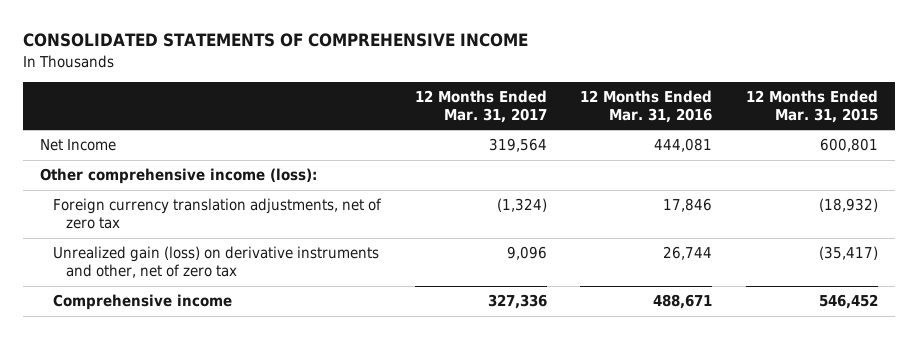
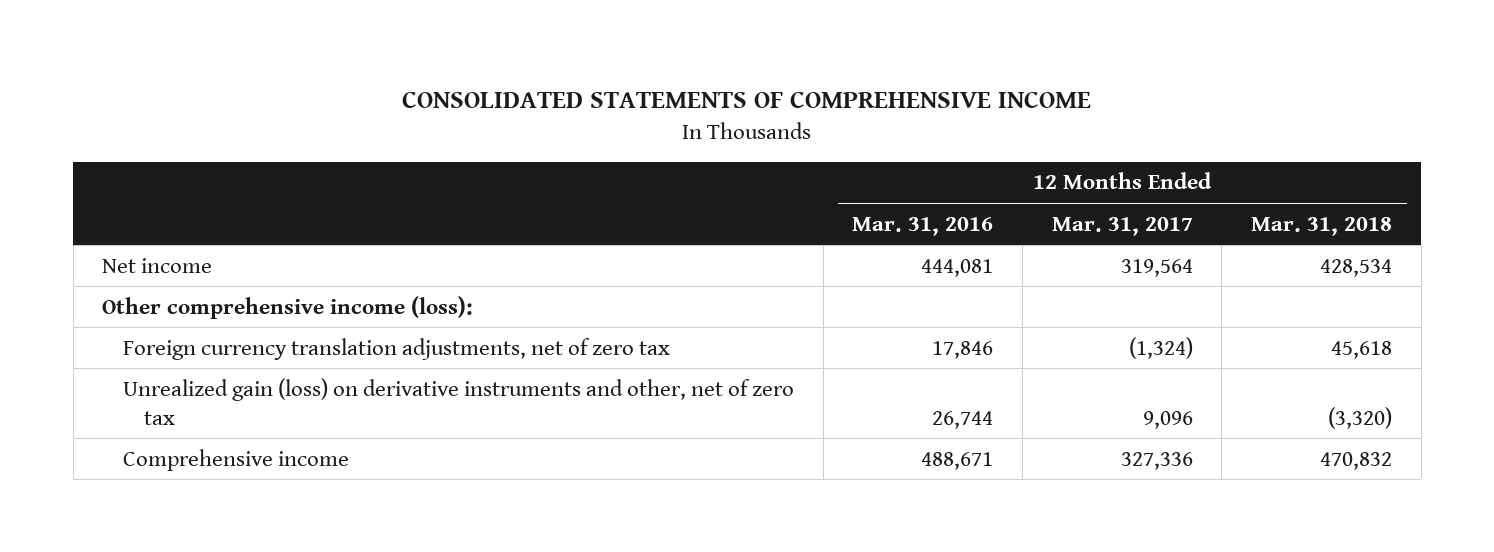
- | 12 Months Ended Mar. 31, 2017 | 12 Months Ended Mar. 31, 2016 | 12 Months Ended Mar. 31, 2015
+ | 12 Months Ended Mar. 31, 2016 | 12 Months Ended Mar. 31, 2017 | 12 Months Ended Mar. 31, 2018
- Net Income | 319,564 | 444,081 | 600,801
+ Net income | 444,081 | 319,564 | 428,534

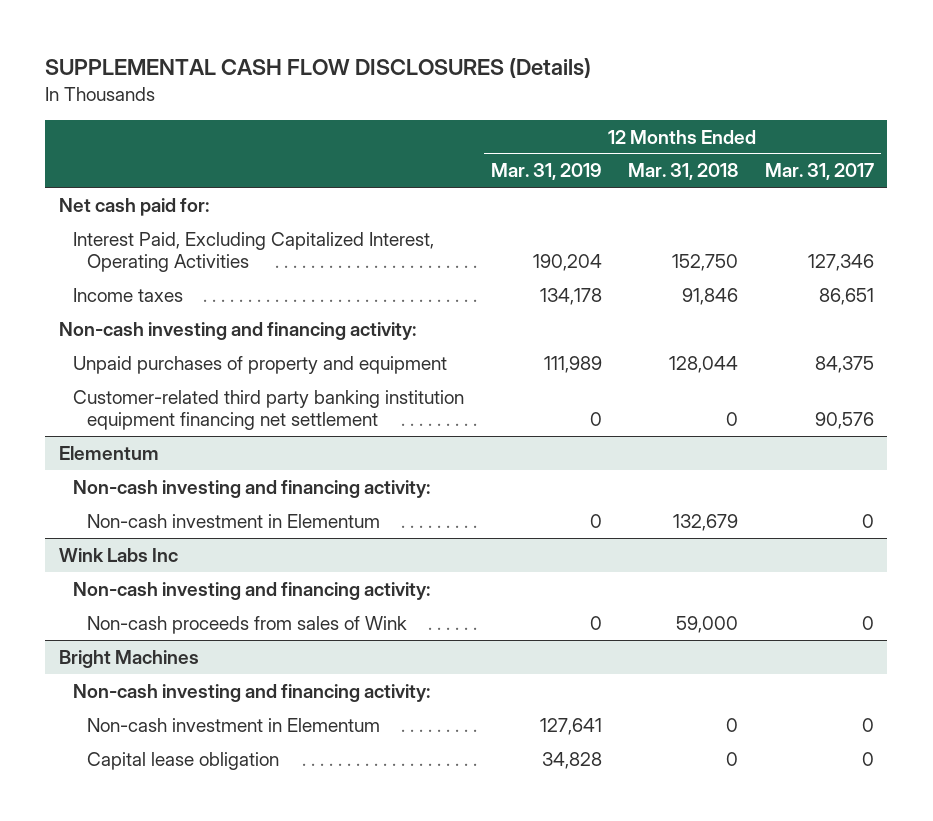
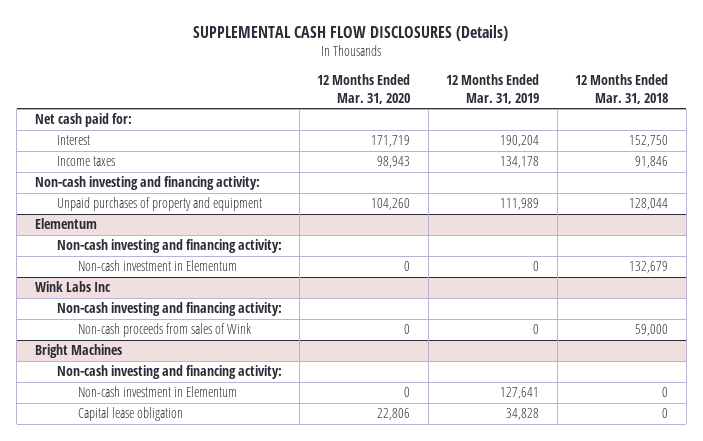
- | 12 Months Ended Mar. 31, 2019 | 12 Months Ended Mar. 31, 2018 | 12 Months Ended Mar. 31, 2017
+ | 12 Months Ended Mar. 31, 2020 | 12 Months Ended Mar. 31, 2019 | 12 Months Ended Mar. 31, 2018
- Interest Paid, Excluding Capitalized Interest, Operating Activities | 190,204 | 152,750 | 127,346
+ Interest | 171,719 | 190,204 | 152,750
- Customer-related third party banking institution equipment financing net settlement | 0 | 0 | 90,576

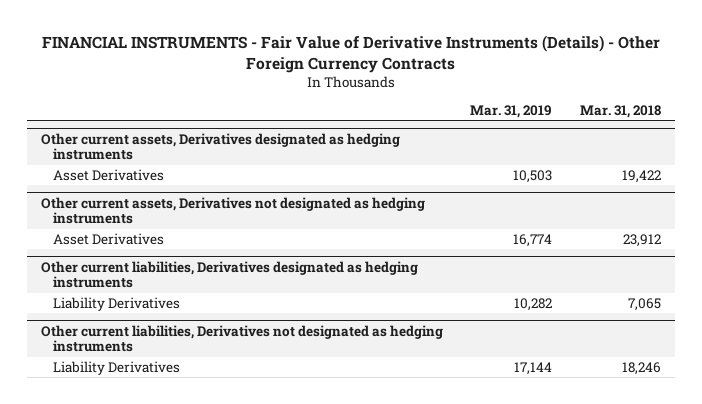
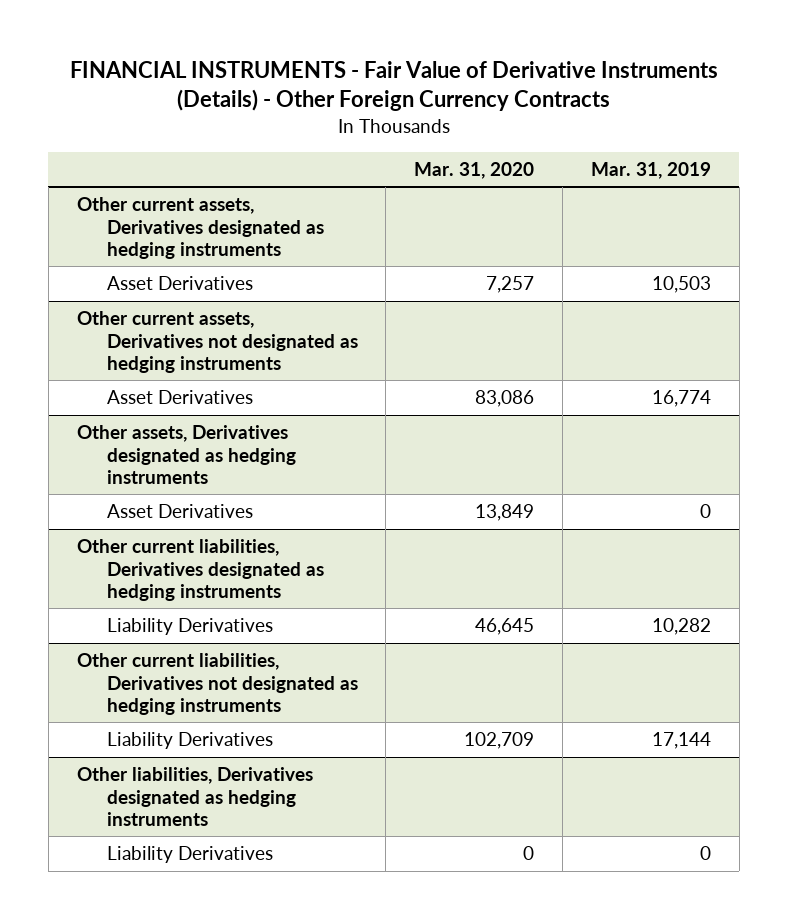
- | Mar. 31, 2019 | Mar. 31, 2018
+ | Mar. 31, 2020 | Mar. 31, 2019
+ Other assets, Derivatives designated as hedging instruments
+ Asset Derivatives | 13,849 | 0
+ Other liabilities, Derivatives designated as hedging instruments
+ Liability Derivatives | 0 | 0

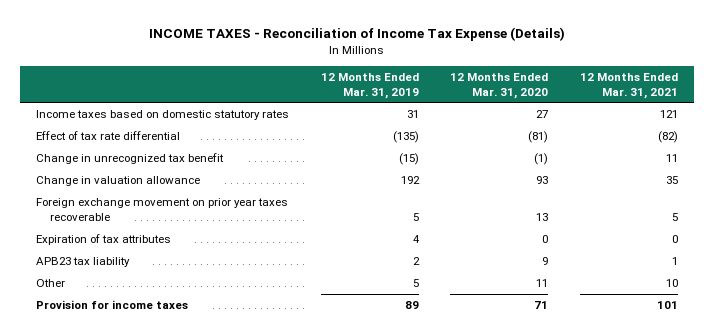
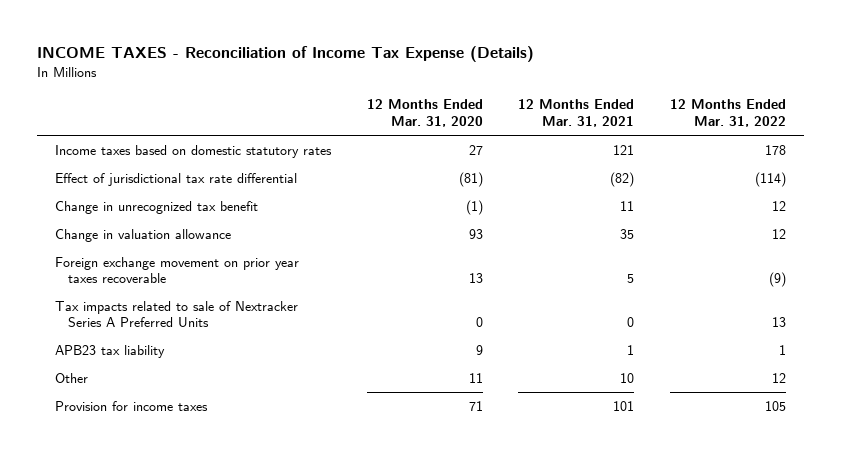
- | 12 Months Ended Mar. 31, 2019 | 12 Months Ended Mar. 31, 2020 | 12 Months Ended Mar. 31, 2021
+ | 12 Months Ended Mar. 31, 2020 | 12 Months Ended Mar. 31, 2021 | 12 Months Ended Mar. 31, 2022
- Effect of tax rate differential | (135) | (81) | (82)
+ Effect of jurisdictional tax rate differential | (81) | (82) | (114)
- Expiration of tax attributes | 4 | 0 | 0
+ Tax impacts related to sale of Nextracker Series A Preferred Units | 0 | 0 | 13

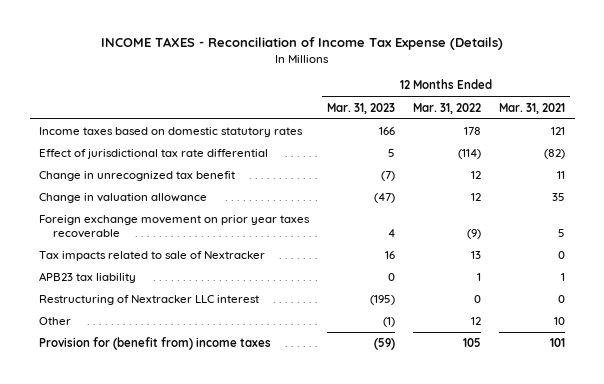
- | 12 Months Ended Mar. 31, 2020 | 12 Months Ended Mar. 31, 2021 | 12 Months Ended Mar. 31, 2022
+ | 12 Months Ended Mar. 31, 2023 | 12 Months Ended Mar. 31, 2022 | 12 Months Ended Mar. 31, 2021
- Tax impacts related to sale of Nextracker Series A Preferred Units | 0 | 0 | 13
+ Tax impacts related to sale of Nextracker | 16 | 13 | 0
+ Restructuring of Nextracker LLC interest | (195) | 0 | 0
- Provision for income taxes | 71 | 101 | 105
+ Provision for (benefit from) income taxes | (59) | 105 | 101

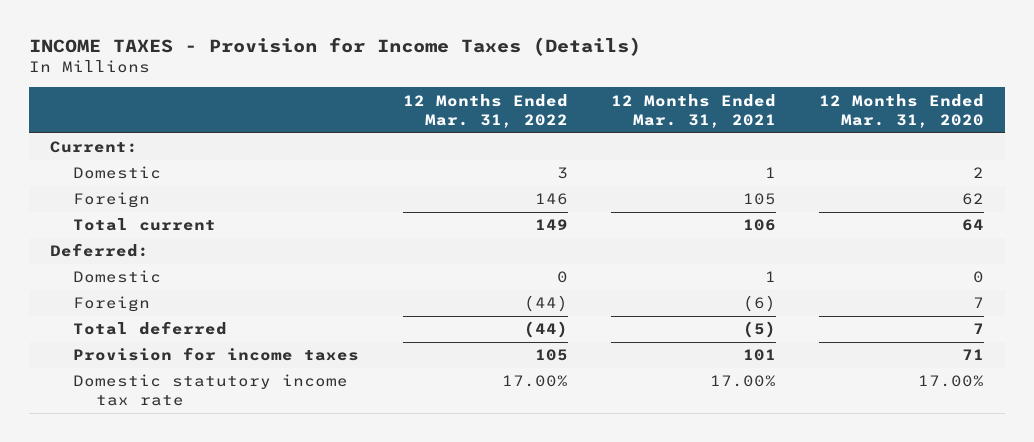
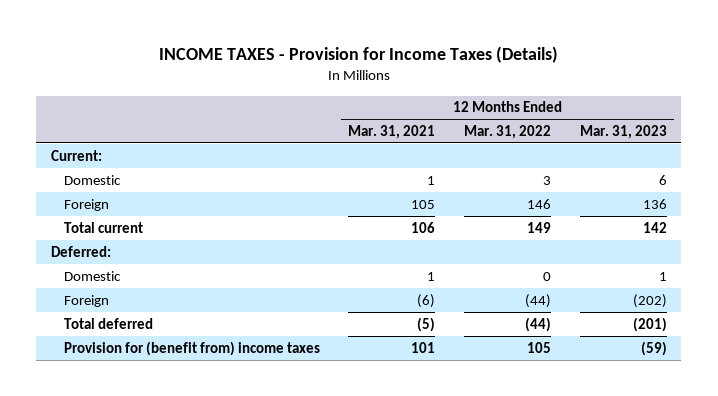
- | 12 Months Ended Mar. 31, 2022 | 12 Months Ended Mar. 31, 2021 | 12 Months Ended Mar. 31, 2020
+ | 12 Months Ended Mar. 31, 2021 | 12 Months Ended Mar. 31, 2022 | 12 Months Ended Mar. 31, 2023
- Provision for income taxes | 105 | 101 | 71
- Domestic statutory income tax rate | 17.00% | 17.00% | 17.00%
+ Provision for (benefit from) income taxes | 101 | 105 | (59)

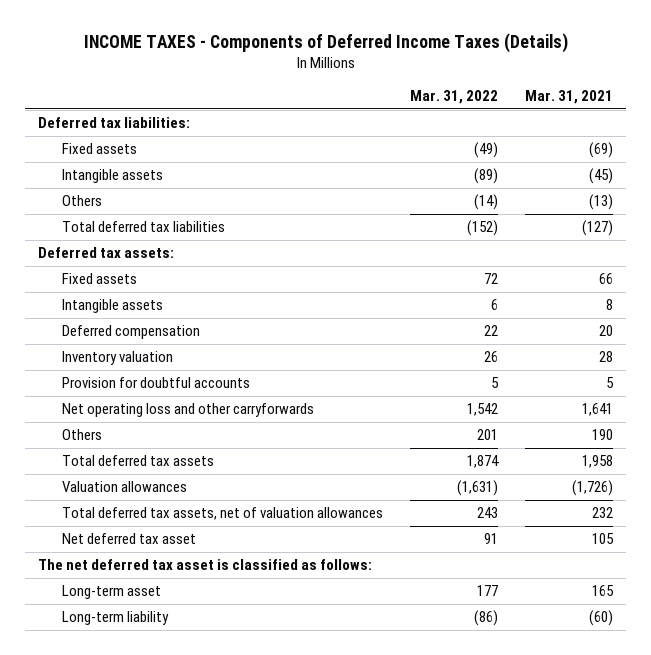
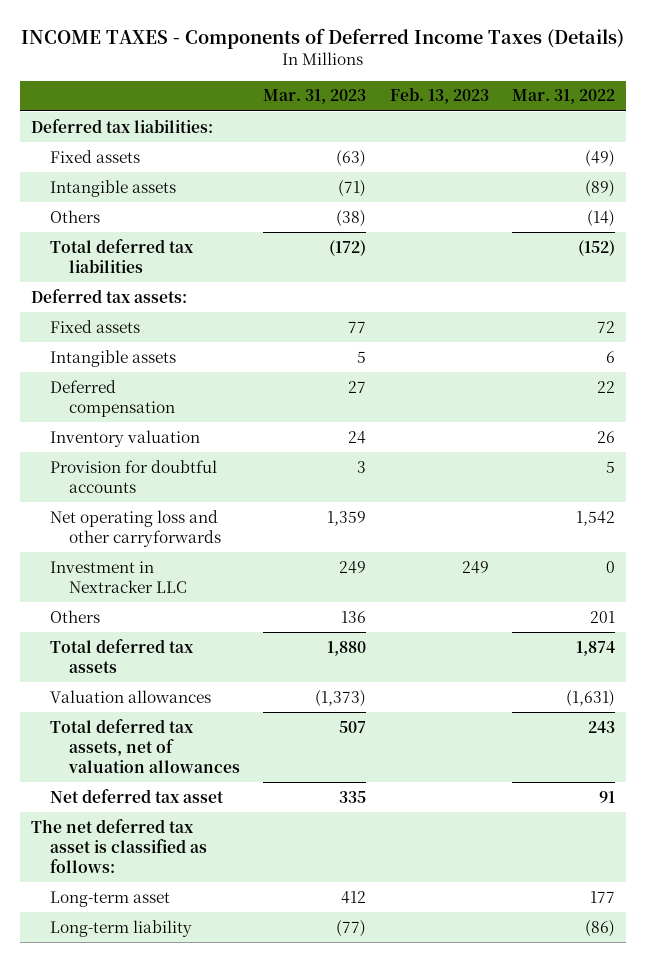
- | Mar. 31, 2022 | Mar. 31, 2021
+ | Mar. 31, 2023 | Feb. 13, 2023 | Mar. 31, 2022
+ Investment in Nextracker LLC | 249 | 249 | 0

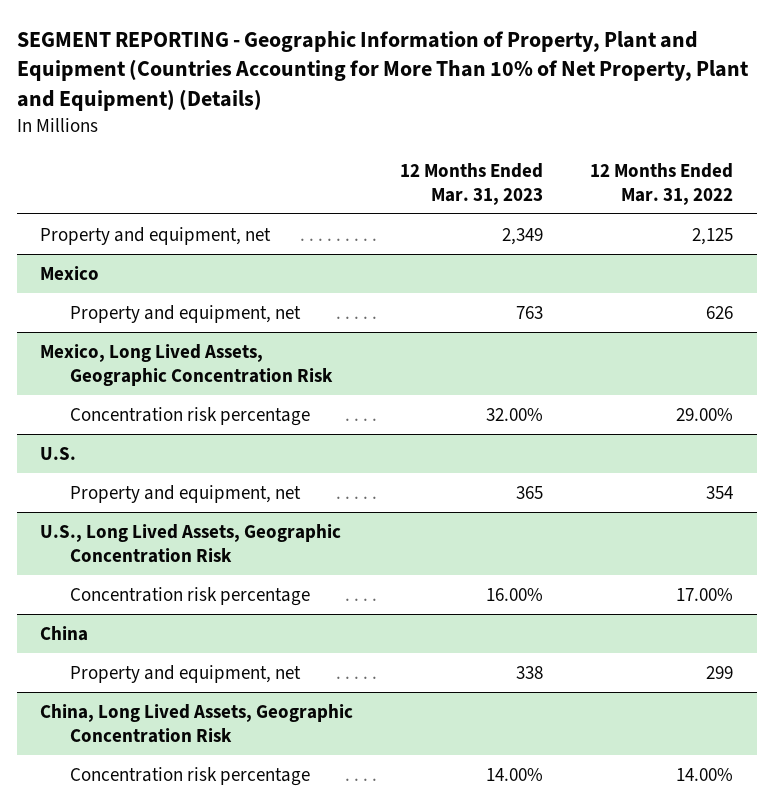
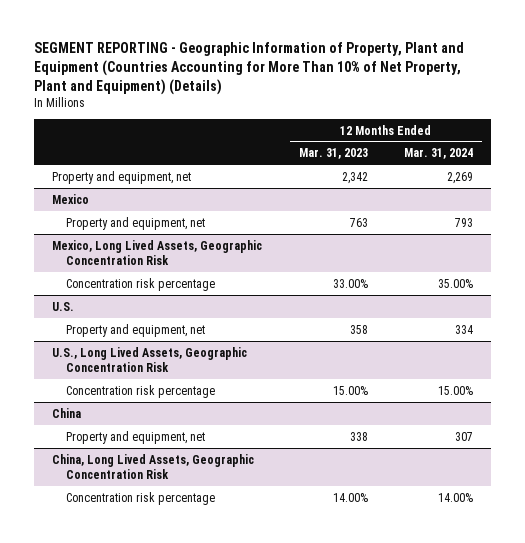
- | 12 Months Ended Mar. 31, 2023 | 12 Months Ended Mar. 31, 2022
+ | 12 Months Ended Mar. 31, 2023 | 12 Months Ended Mar. 31, 2024
- Property and equipment, net | 2,349 | 2,125
+ Property and equipment, net | 2,342 | 2,269
@ Mexico, Long Lived Assets, Geographic Concentration Risk
- Concentration risk percentage | 32.00% | 29.00%
+ Concentration risk percentage | 33.00% | 35.00%
@ U.S.
- Property and equipment, net | 365 | 354
+ Property and equipment, net | 358 | 334
@ U.S., Long Lived Assets, Geographic Concentration Risk
- Concentration risk percentage | 16.00% | 17.00%
+ Concentration risk percentage | 15.00% | 15.00%

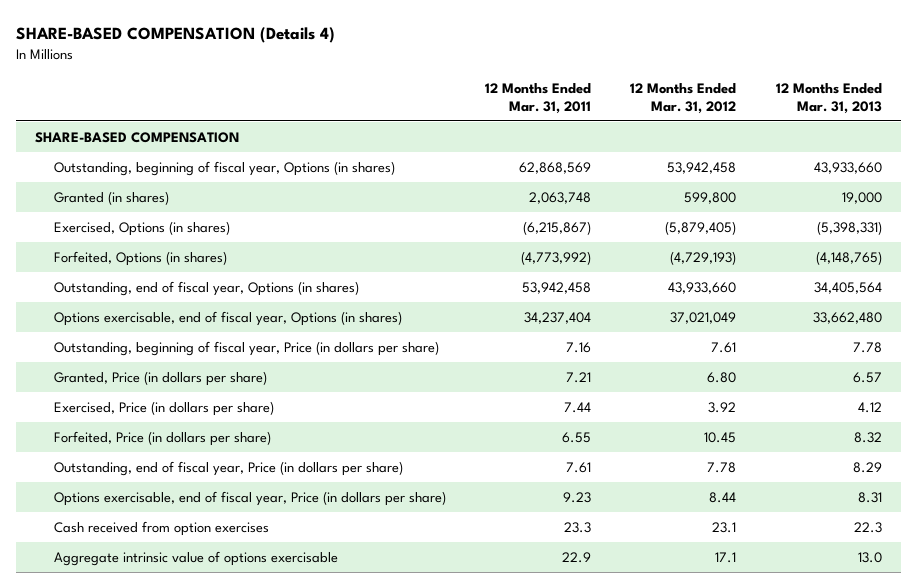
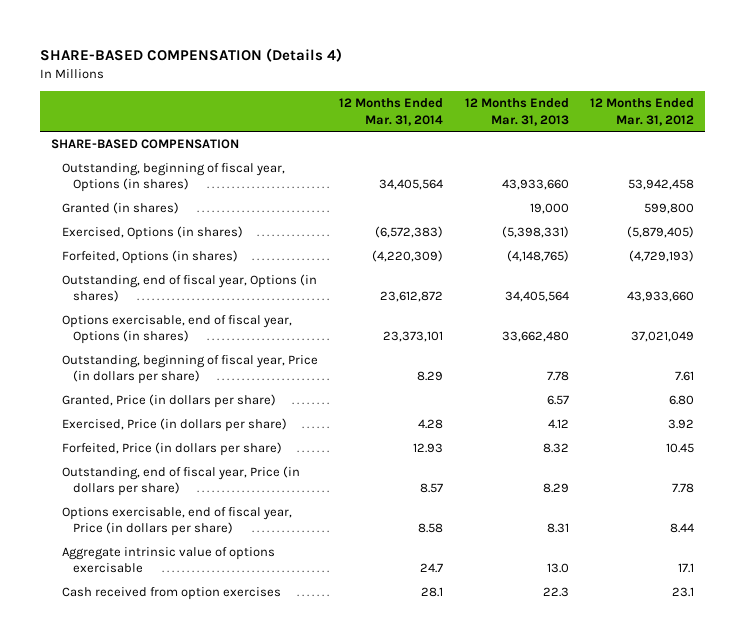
- | 12 Months Ended Mar. 31, 2011 | 12 Months Ended Mar. 31, 2012 | 12 Months Ended Mar. 31, 2013
+ | 12 Months Ended Mar. 31, 2014 | 12 Months Ended Mar. 31, 2013 | 12 Months Ended Mar. 31, 2012
moved down: Cash received from option exercises | 28.1 | 22.3 | 23.1

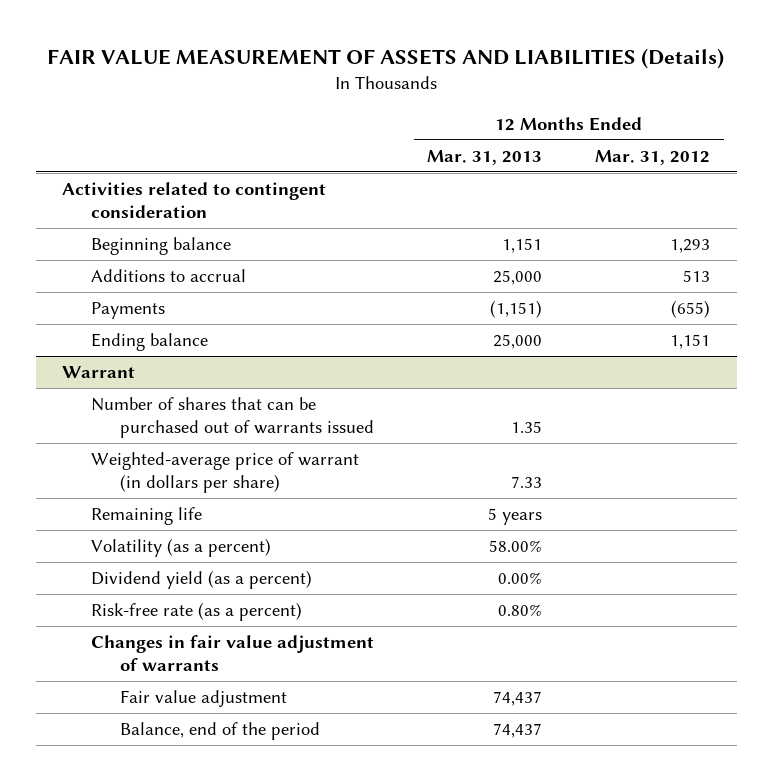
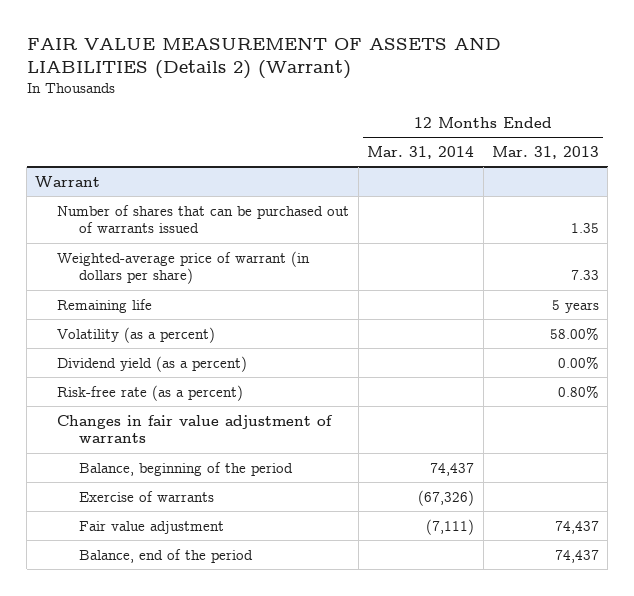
- FAIR VALUE MEASUREMENT OF ASSETS AND LIABILITIES (Details)
+ FAIR VALUE MEASUREMENT OF ASSETS AND LIABILITIES (Details 2) (Warrant)
- | 12 Months Ended Mar. 31, 2013 | 12 Months Ended Mar. 31, 2012
+ | 12 Months Ended Mar. 31, 2014 | 12 Months Ended Mar. 31, 2013
- Activities related to contingent consideration
- Beginning balance | 1,151 | 1,293
- Additions to accrual | 25,000 | 513
- Payments | (1,151) | (655)
- Ending balance | 25,000 | 1,151
@ Warrant
+ Balance, beginning of the period | 74,437 |
+ Exercise of warrants | (67,326) |

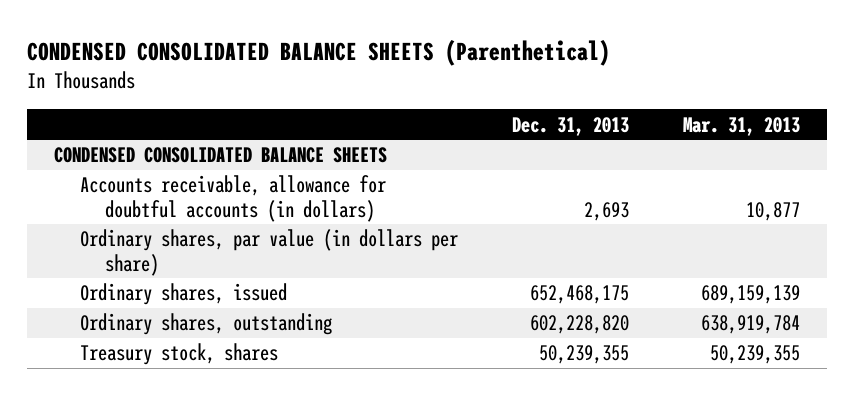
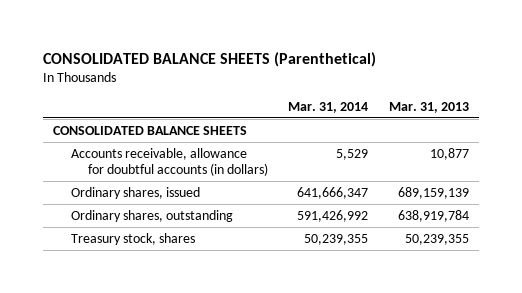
- CONDENSED CONSOLIDATED BALANCE SHEETS (Parenthetical)
+ CONSOLIDATED BALANCE SHEETS (Parenthetical)
- | Dec. 31, 2013 | Mar. 31, 2013
+ | Mar. 31, 2014 | Mar. 31, 2013
- CONDENSED CONSOLIDATED BALANCE SHEETS
+ CONSOLIDATED BALANCE SHEETS
- Ordinary shares, par value (in dollars per share)

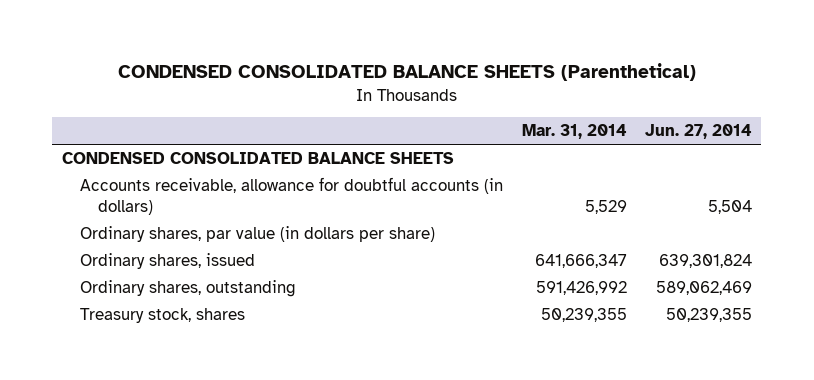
- CONSOLIDATED BALANCE SHEETS (Parenthetical)
+ CONDENSED CONSOLIDATED BALANCE SHEETS (Parenthetical)
- | Mar. 31, 2014 | Mar. 31, 2013
+ | Mar. 31, 2014 | Jun. 27, 2014
- CONSOLIDATED BALANCE SHEETS
+ CONDENSED CONSOLIDATED BALANCE SHEETS
+ Ordinary shares, par value (in dollars per share)

